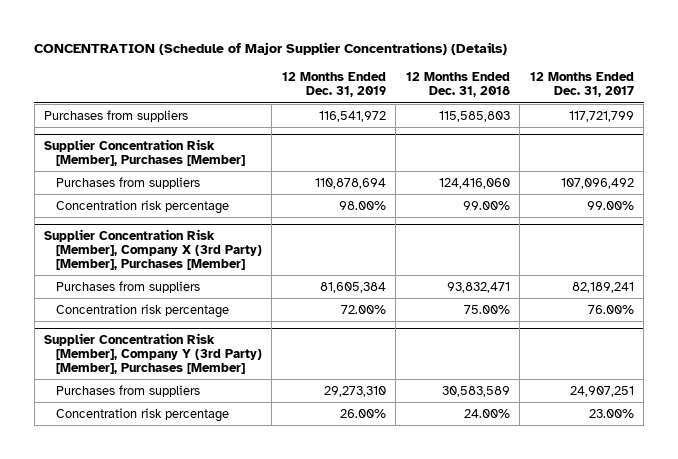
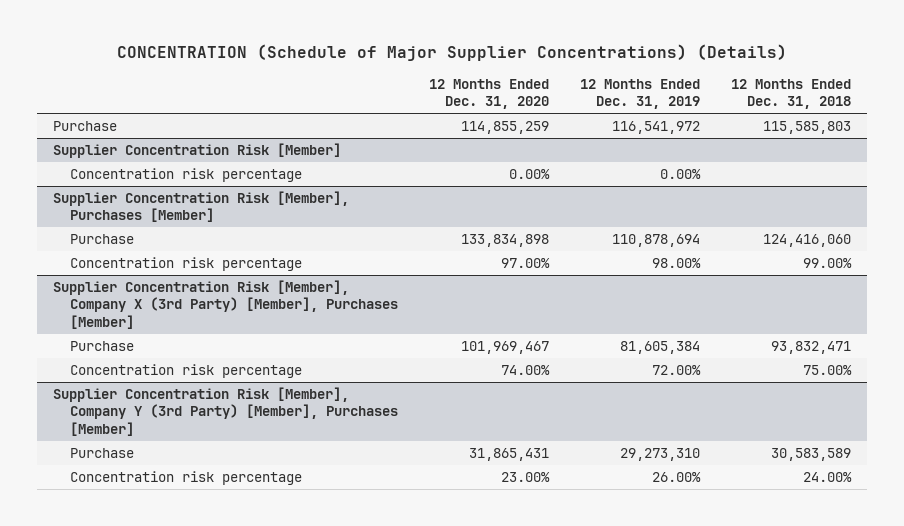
- | 12 Months Ended Dec. 31, 2019 | 12 Months Ended Dec. 31, 2018 | 12 Months Ended Dec. 31, 2017
+ | 12 Months Ended Dec. 31, 2020 | 12 Months Ended Dec. 31, 2019 | 12 Months Ended Dec. 31, 2018
- Purchases from suppliers | 116,541,972 | 115,585,803 | 117,721,799
+ Purchase | 114,855,259 | 116,541,972 | 115,585,803
+ Supplier Concentration Risk [Member]
+ Concentration risk percentage | 0.00% | 0.00% |
@ Supplier Concentration Risk [Member], Purchases [Member]
- Purchases from suppliers | 110,878,694 | 124,416,060 | 107,096,492
+ Purchase | 133,834,898 | 110,878,694 | 124,416,060
@ Supplier Concentration Risk [Member], Company X (3rd Party) [Member], Purchases [Member]
- Purchases from suppliers | 81,605,384 | 93,832,471 | 82,189,241
+ Purchase | 101,969,467 | 81,605,384 | 93,832,471
@ Supplier Concentration Risk [Member], Company Y (3rd Party) [Member], Purchases [Member]
- Purchases from suppliers | 29,273,310 | 30,583,589 | 24,907,251
+ Purchase | 31,865,431 | 29,273,310 | 30,583,589

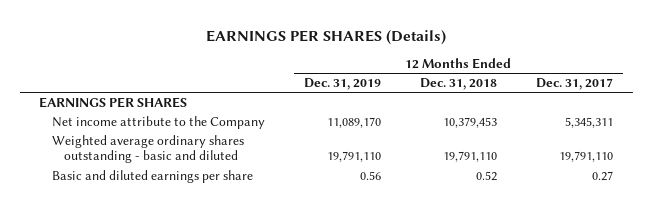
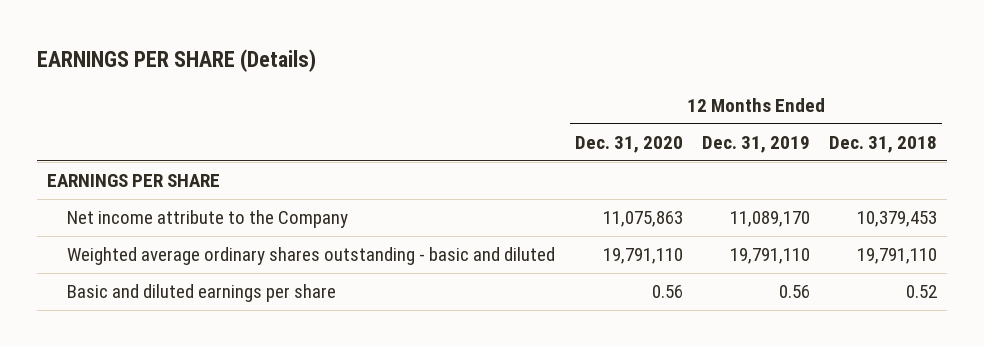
- EARNINGS PER SHARES (Details)
+ EARNINGS PER SHARE (Details)
- | 12 Months Ended Dec. 31, 2019 | 12 Months Ended Dec. 31, 2018 | 12 Months Ended Dec. 31, 2017
+ | 12 Months Ended Dec. 31, 2020 | 12 Months Ended Dec. 31, 2019 | 12 Months Ended Dec. 31, 2018
- EARNINGS PER SHARES
+ EARNINGS PER SHARE

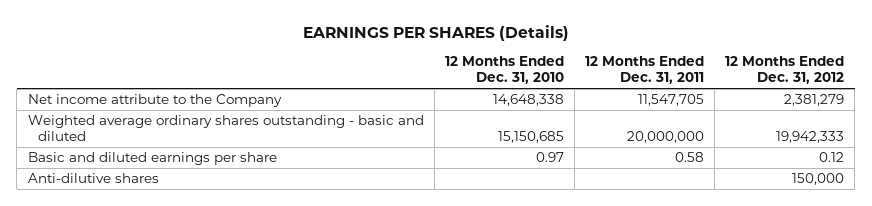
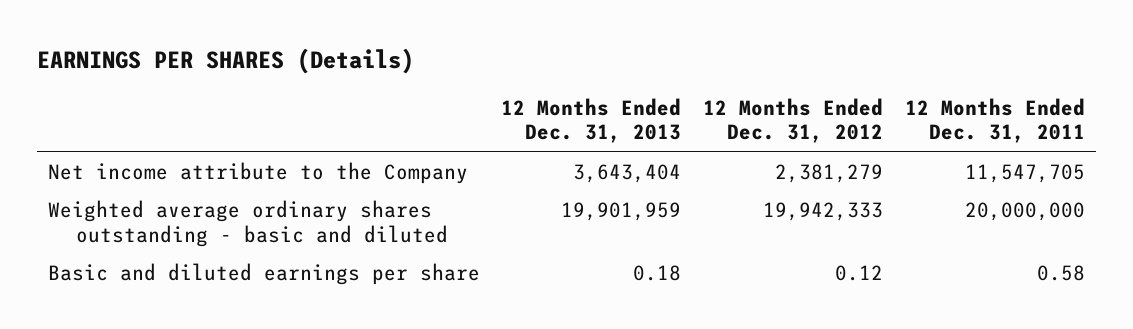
- | 12 Months Ended Dec. 31, 2010 | 12 Months Ended Dec. 31, 2011 | 12 Months Ended Dec. 31, 2012
+ | 12 Months Ended Dec. 31, 2013 | 12 Months Ended Dec. 31, 2012 | 12 Months Ended Dec. 31, 2011
- Anti-dilutive shares | | | 150,000

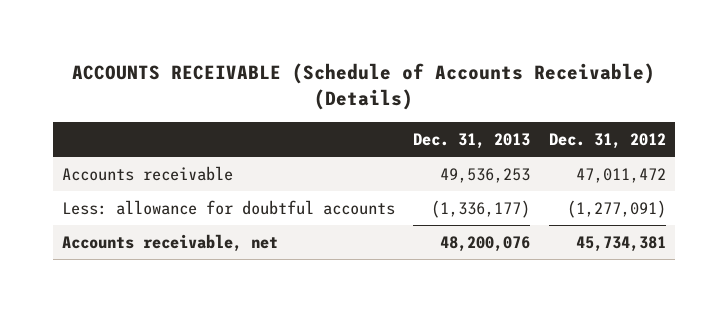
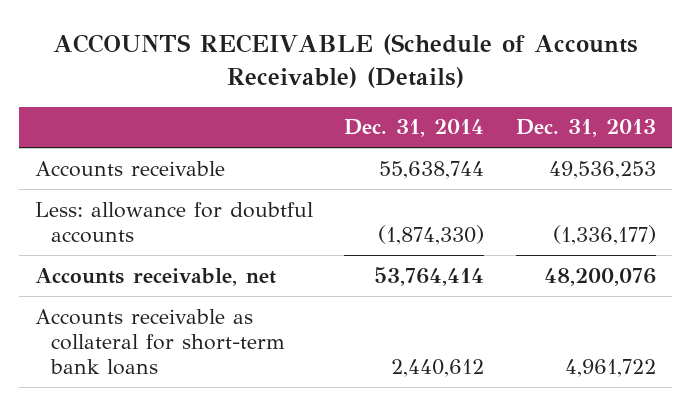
- | Dec. 31, 2013 | Dec. 31, 2012
+ | Dec. 31, 2014 | Dec. 31, 2013
+ Accounts receivable as collateral for short-term bank loans | 2,440,612 | 4,961,722

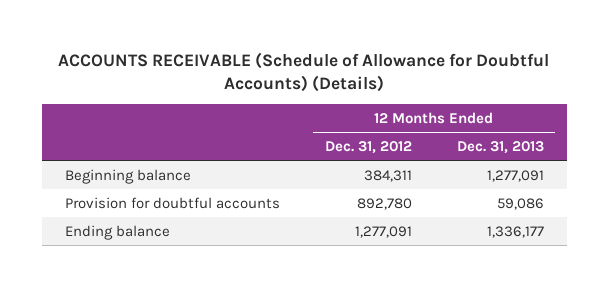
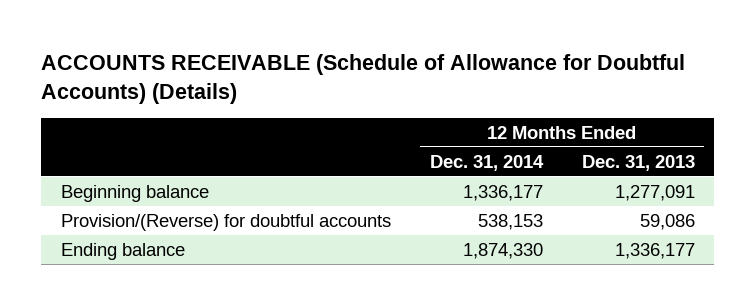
- | 12 Months Ended Dec. 31, 2012 | 12 Months Ended Dec. 31, 2013
+ | 12 Months Ended Dec. 31, 2014 | 12 Months Ended Dec. 31, 2013
- Provision for doubtful accounts | 892,780 | 59,086
+ Provision/(Reverse) for doubtful accounts | 538,153 | 59,086

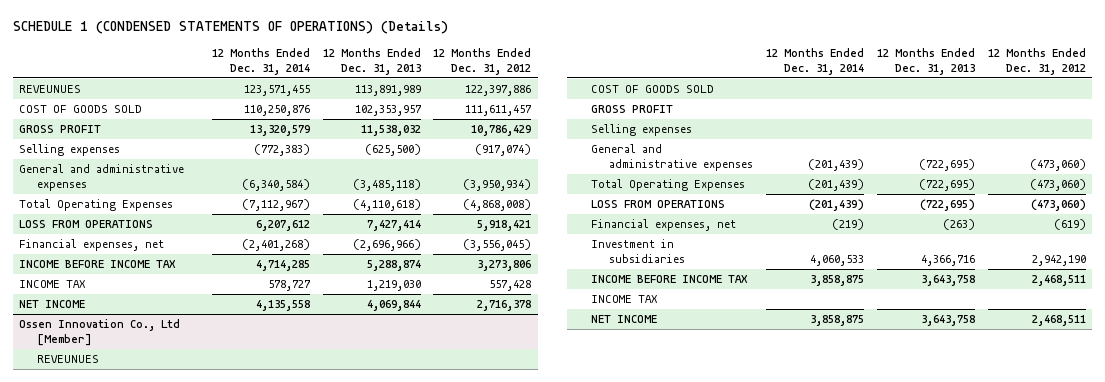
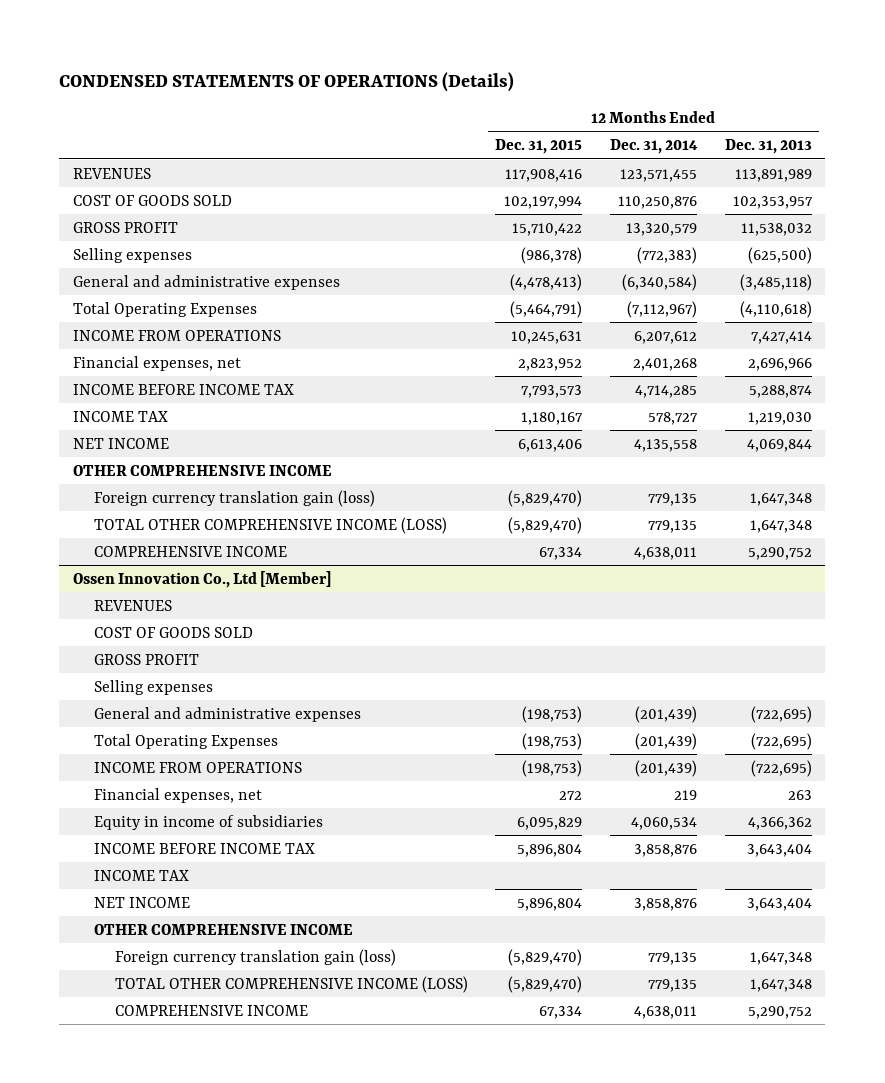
- SCHEDULE 1 (CONDENSED STATEMENTS OF OPERATIONS) (Details)
+ CONDENSED STATEMENTS OF OPERATIONS (Details)
- | 12 Months Ended Dec. 31, 2014 | 12 Months Ended Dec. 31, 2013 | 12 Months Ended Dec. 31, 2012
+ | 12 Months Ended Dec. 31, 2015 | 12 Months Ended Dec. 31, 2014 | 12 Months Ended Dec. 31, 2013
- REVEUNUES | 123,571,455 | 113,891,989 | 122,397,886
+ REVENUES | 117,908,416 | 123,571,455 | 113,891,989
- LOSS FROM OPERATIONS | 6,207,612 | 7,427,414 | 5,918,421
- Financial expenses, net | (2,401,268) | (2,696,966) | (3,556,045)
+ INCOME FROM OPERATIONS | 10,245,631 | 6,207,612 | 7,427,414
+ Financial expenses, net | 2,823,952 | 2,401,268 | 2,696,966
+ OTHER COMPREHENSIVE INCOME
+ Foreign currency translation gain (loss) | (5,829,470) | 779,135 | 1,647,348
+ TOTAL OTHER COMPREHENSIVE INCOME (LOSS) | (5,829,470) | 779,135 | 1,647,348
+ COMPREHENSIVE INCOME | 67,334 | 4,638,011 | 5,290,752
@ Ossen Innovation Co., Ltd [Member]
- REVEUNUES
+ REVENUES
- LOSS FROM OPERATIONS | (201,439) | (722,695) | (473,060)
- Financial expenses, net | (219) | (263) | (619)
- Investment in subsidiaries | 4,060,533 | 4,366,716 | 2,942,190
- INCOME BEFORE INCOME TAX | 3,858,875 | 3,643,758 | 2,468,511
+ INCOME FROM OPERATIONS | (198,753) | (201,439) | (722,695)
+ Financial expenses, net | 272 | 219 | 263
+ Equity in income of subsidiaries | 6,095,829 | 4,060,534 | 4,366,362
+ INCOME BEFORE INCOME TAX | 5,896,804 | 3,858,876 | 3,643,404
- NET INCOME | 3,858,875 | 3,643,758 | 2,468,511
+ NET INCOME | 5,896,804 | 3,858,876 | 3,643,404
+ OTHER COMPREHENSIVE INCOME
+ Foreign currency translation gain (loss) | (5,829,470) | 779,135 | 1,647,348
+ TOTAL OTHER COMPREHENSIVE INCOME (LOSS) | (5,829,470) | 779,135 | 1,647,348
+ COMPREHENSIVE INCOME | 67,334 | 4,638,011 | 5,290,752

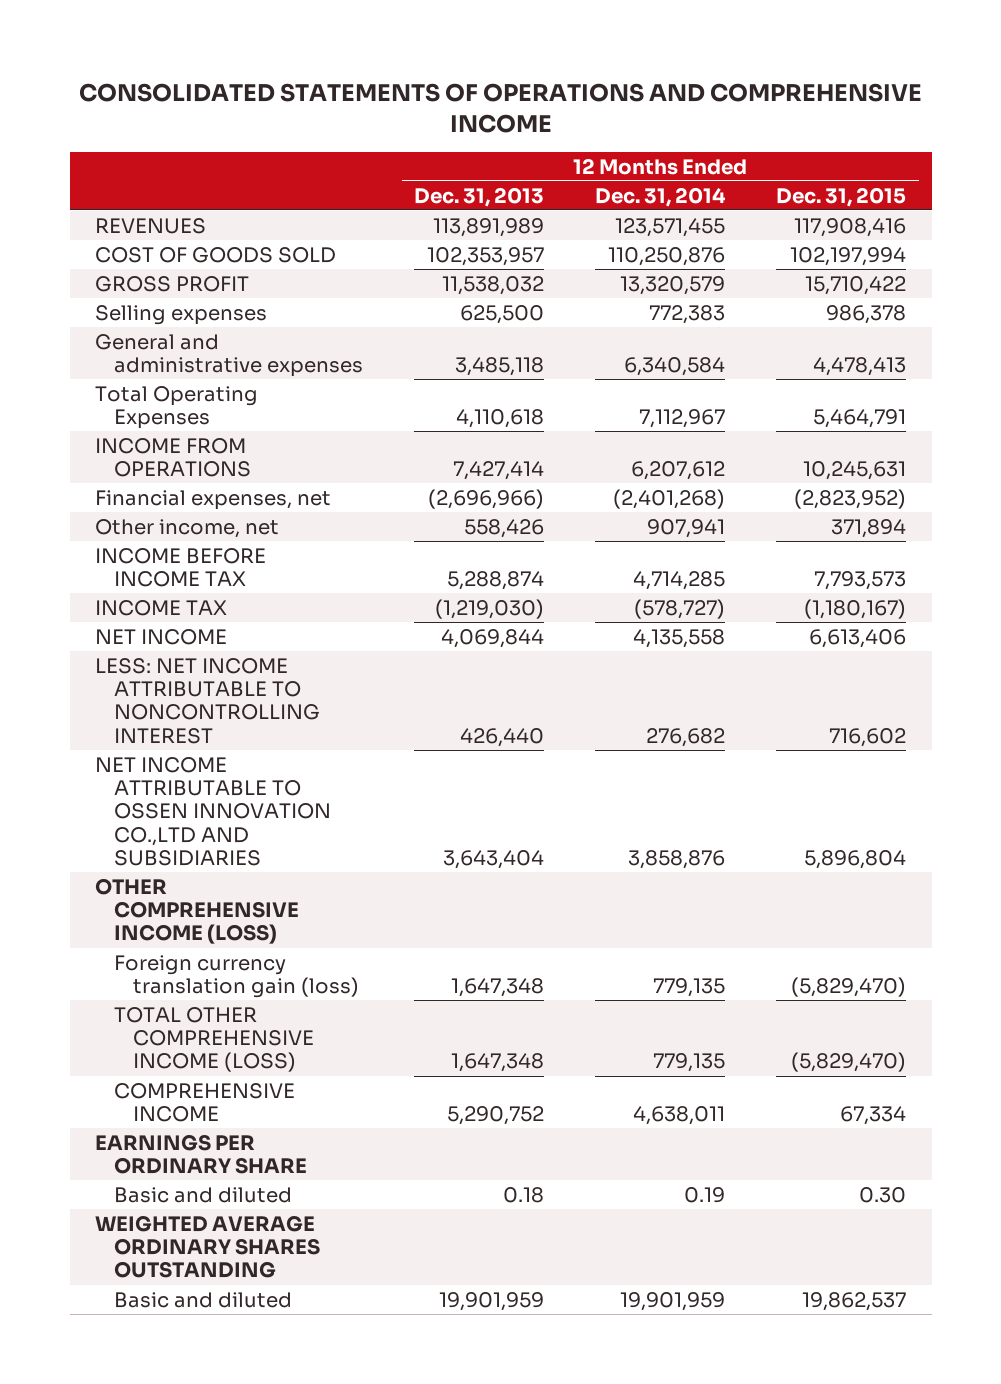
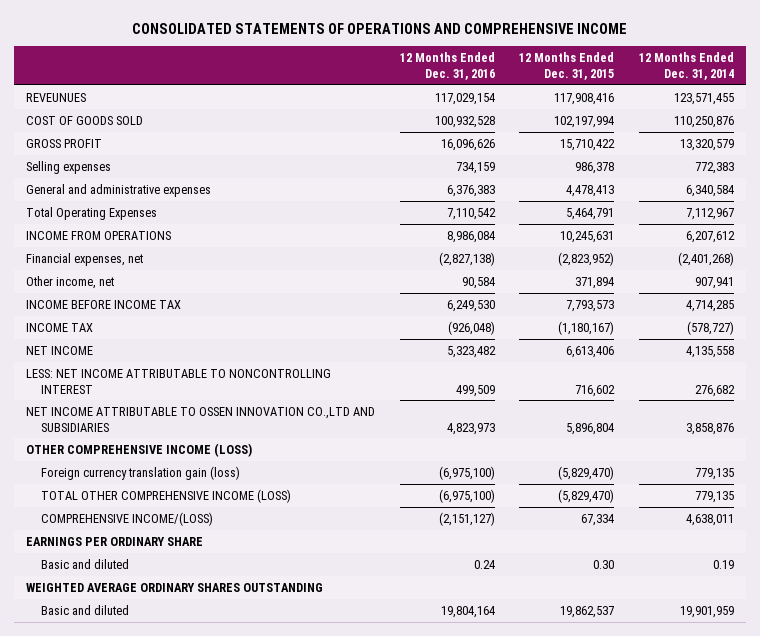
- | 12 Months Ended Dec. 31, 2013 | 12 Months Ended Dec. 31, 2014 | 12 Months Ended Dec. 31, 2015
+ | 12 Months Ended Dec. 31, 2016 | 12 Months Ended Dec. 31, 2015 | 12 Months Ended Dec. 31, 2014
- REVENUES | 113,891,989 | 123,571,455 | 117,908,416
+ REVEUNUES | 117,029,154 | 117,908,416 | 123,571,455
- COMPREHENSIVE INCOME | 5,290,752 | 4,638,011 | 67,334
+ COMPREHENSIVE INCOME/(LOSS) | (2,151,127) | 67,334 | 4,638,011

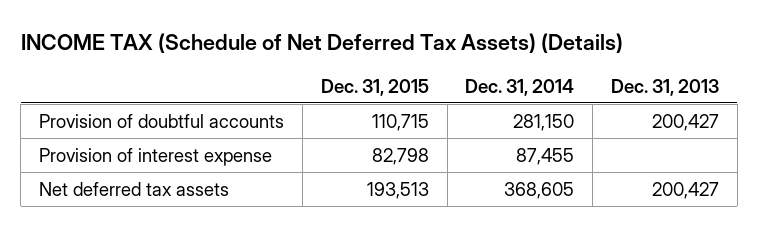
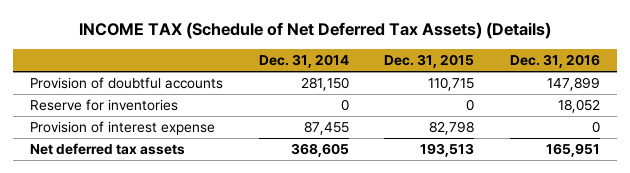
- | Dec. 31, 2015 | Dec. 31, 2014 | Dec. 31, 2013
+ | Dec. 31, 2014 | Dec. 31, 2015 | Dec. 31, 2016
+ Reserve for inventories | 0 | 0 | 18,052

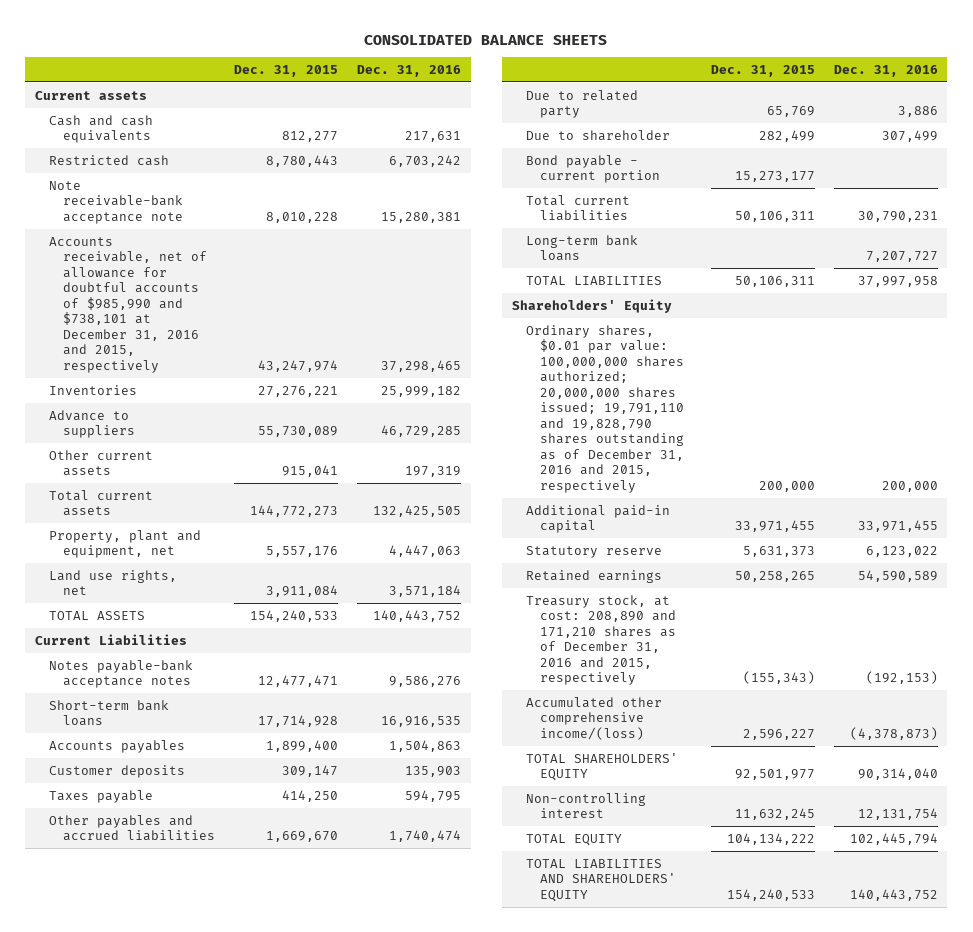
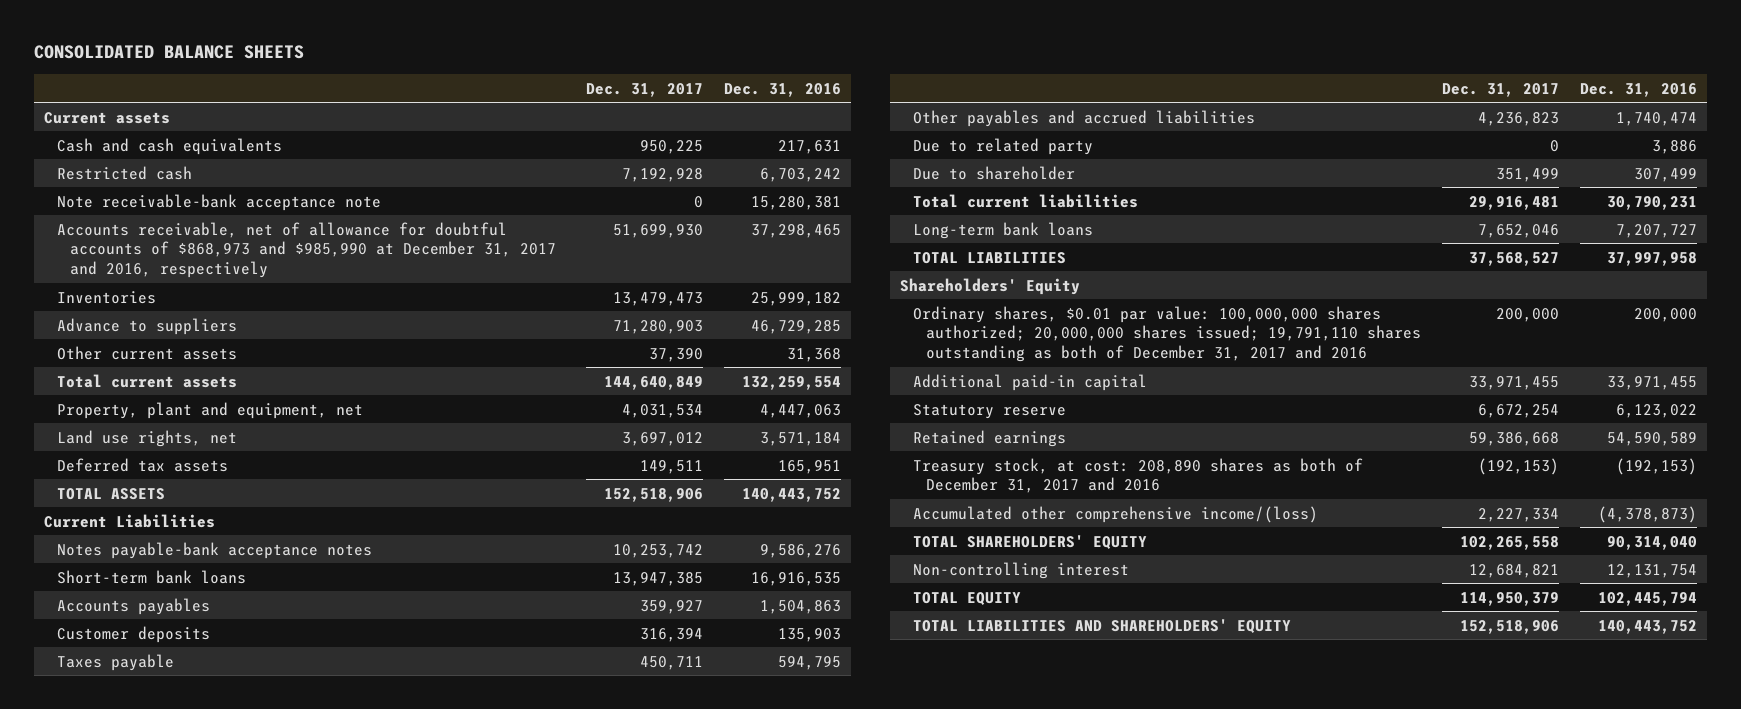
- | Dec. 31, 2015 | Dec. 31, 2016
+ | Dec. 31, 2017 | Dec. 31, 2016
- Accounts receivable, net of allowance for doubtful accounts of $985,990 and $738,101 at December 31, 2016 and 2015, respectively | 43,247,974 | 37,298,465
+ Accounts receivable, net of allowance for doubtful accounts of $868,973 and $985,990 at December 31, 2017 and 2016, respectively | 51,699,930 | 37,298,465
- Other current assets | 915,041 | 197,319
- Total current assets | 144,772,273 | 132,425,505
+ Other current assets | 37,390 | 31,368
+ Total current assets | 144,640,849 | 132,259,554
+ Deferred tax assets | 149,511 | 165,951
- Bond payable - current portion | 15,273,177 |
- Ordinary shares, $0.01 par value: 100,000,000 shares authorized; 20,000,000 shares issued; 19,791,110 and 19,828,790 shares outstanding as of December 31, 2016 and 2015, respectively | 200,000 | 200,000
+ Ordinary shares, $0.01 par value: 100,000,000 shares authorized; 20,000,000 shares issued; 19,791,110 shares outstanding as both of December 31, 2017 and 2016 | 200,000 | 200,000
- Treasury stock, at cost: 208,890 and 171,210 shares as of December 31, 2016 and 2015, respectively | (155,343) | (192,153)
+ Treasury stock, at cost: 208,890 shares as both of December 31, 2017 and 2016 | (192,153) | (192,153)

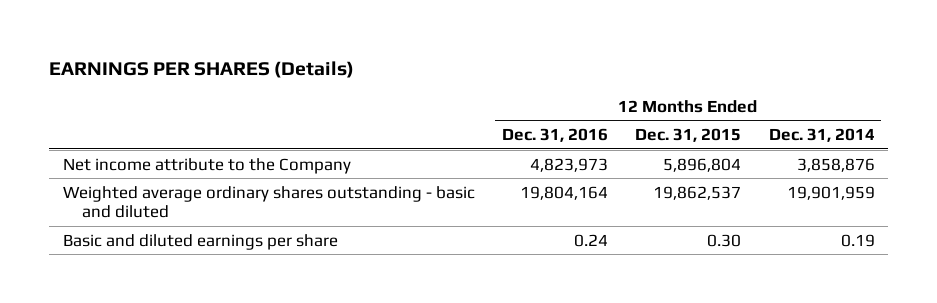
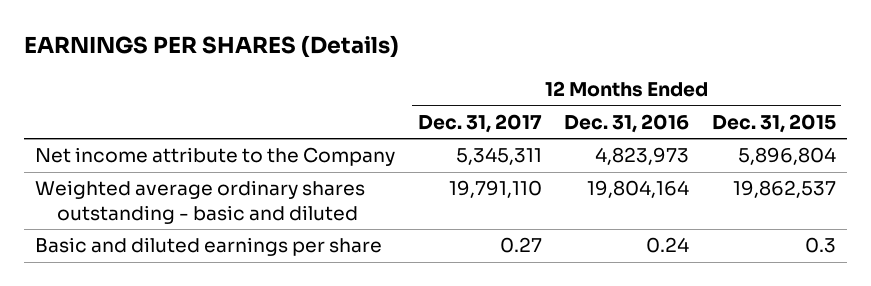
- | 12 Months Ended Dec. 31, 2016 | 12 Months Ended Dec. 31, 2015 | 12 Months Ended Dec. 31, 2014
+ | 12 Months Ended Dec. 31, 2017 | 12 Months Ended Dec. 31, 2016 | 12 Months Ended Dec. 31, 2015
- Basic and diluted earnings per share | 0.24 | 0.30 | 0.19
+ Basic and diluted earnings per share | 0.27 | 0.24 | 0.3

